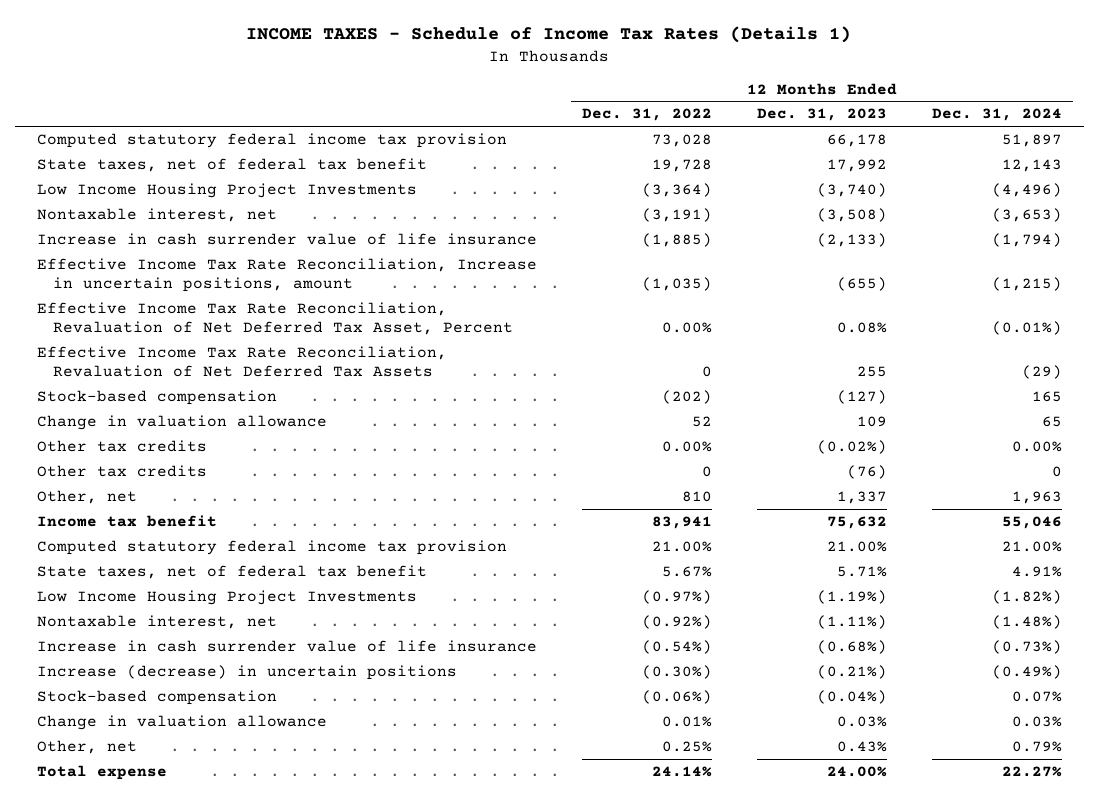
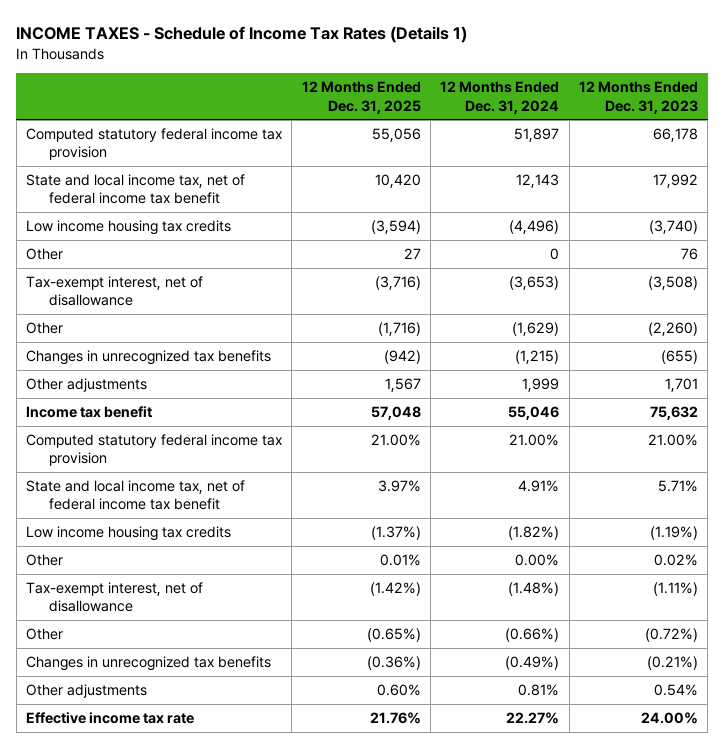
- | 12 Months Ended Dec. 31, 2022 | 12 Months Ended Dec. 31, 2023 | 12 Months Ended Dec. 31, 2024
+ | 12 Months Ended Dec. 31, 2025 | 12 Months Ended Dec. 31, 2024 | 12 Months Ended Dec. 31, 2023
- State taxes, net of federal tax benefit | 19,728 | 17,992 | 12,143
- Low Income Housing Project Investments | (3,364) | (3,740) | (4,496)
- Nontaxable interest, net | (3,191) | (3,508) | (3,653)
- Increase in cash surrender value of life insurance | (1,885) | (2,133) | (1,794)
- Effective Income Tax Rate Reconciliation, Increase in uncertain positions, amount | (1,035) | (655) | (1,215)
- Effective Income Tax Rate Reconciliation, Revaluation of Net Deferred Tax Asset, Percent | 0.00% | 0.08% | (0.01%)
- Effective Income Tax Rate Reconciliation, Revaluation of Net Deferred Tax Assets | 0 | 255 | (29)
- Stock-based compensation | (202) | (127) | 165
- Change in valuation allowance | 52 | 109 | 65
- Other tax credits | 0.00% | (0.02%) | 0.00%
- Other tax credits | 0 | (76) | 0
- Other, net | 810 | 1,337 | 1,963
+ State and local income tax, net of federal income tax benefit | 10,420 | 12,143 | 17,992
+ Low income housing tax credits | (3,594) | (4,496) | (3,740)
+ Other | 27 | 0 | 76
+ Tax-exempt interest, net of disallowance | (3,716) | (3,653) | (3,508)
+ Other | (1,716) | (1,629) | (2,260)
+ Changes in unrecognized tax benefits | (942) | (1,215) | (655)
+ Other adjustments | 1,567 | 1,999 | 1,701
- State taxes, net of federal tax benefit | 5.67% | 5.71% | 4.91%
- Low Income Housing Project Investments | (0.97%) | (1.19%) | (1.82%)
- Nontaxable interest, net | (0.92%) | (1.11%) | (1.48%)
- Increase in cash surrender value of life insurance | (0.54%) | (0.68%) | (0.73%)
- Increase (decrease) in uncertain positions | (0.30%) | (0.21%) | (0.49%)
- Stock-based compensation | (0.06%) | (0.04%) | 0.07%
- Change in valuation allowance | 0.01% | 0.03% | 0.03%
- Other, net | 0.25% | 0.43% | 0.79%
- Total expense | 24.14% | 24.00% | 22.27%
+ State and local income tax, net of federal income tax benefit | 3.97% | 4.91% | 5.71%
+ Low income housing tax credits | (1.37%) | (1.82%) | (1.19%)
+ Other | 0.01% | 0.00% | 0.02%
+ Tax-exempt interest, net of disallowance | (1.42%) | (1.48%) | (1.11%)
+ Other | (0.65%) | (0.66%) | (0.72%)
+ Changes in unrecognized tax benefits | (0.36%) | (0.49%) | (0.21%)
+ Other adjustments | 0.60% | 0.81% | 0.54%
+ Effective income tax rate | 21.76% | 22.27% | 24.00%

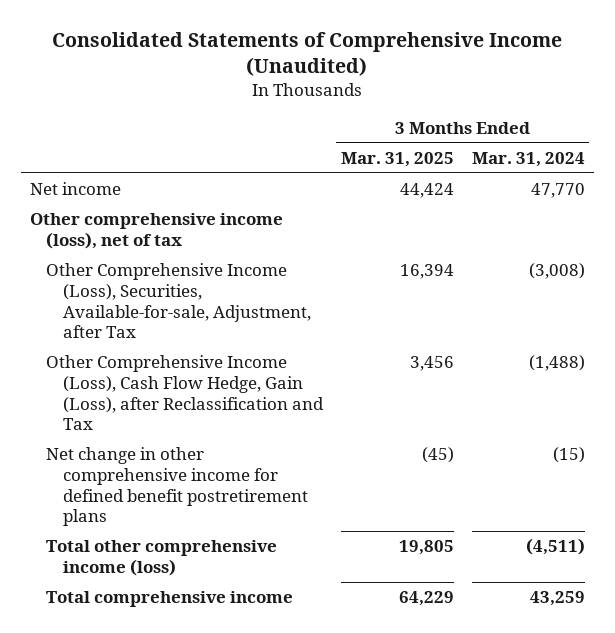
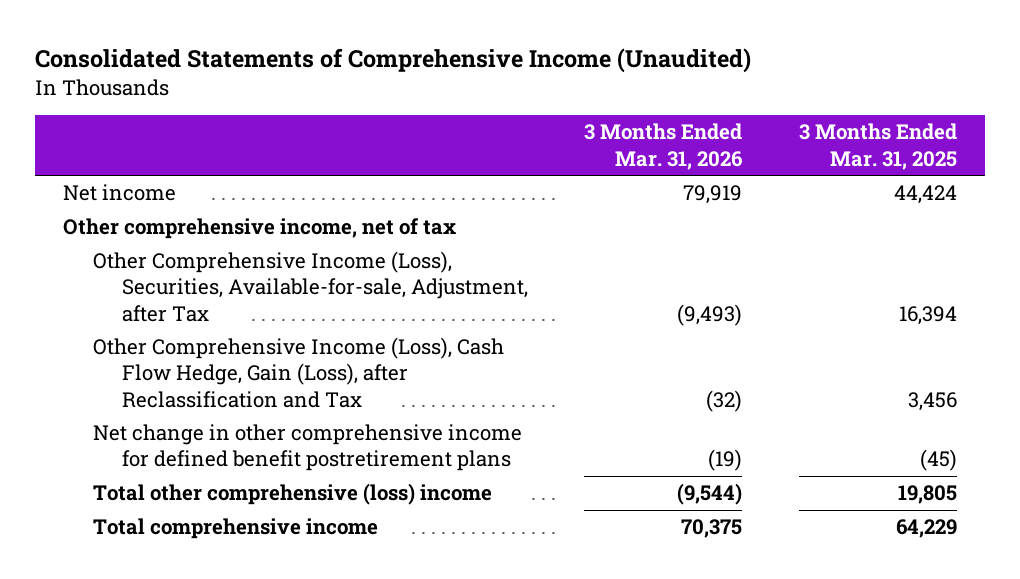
- | 3 Months Ended Mar. 31, 2025 | 3 Months Ended Mar. 31, 2024
+ | 3 Months Ended Mar. 31, 2026 | 3 Months Ended Mar. 31, 2025
- Other comprehensive income (loss), net of tax
+ Other comprehensive income, net of tax
- Total other comprehensive income (loss) | 19,805 | (4,511)
+ Total other comprehensive (loss) income | (9,544) | 19,805

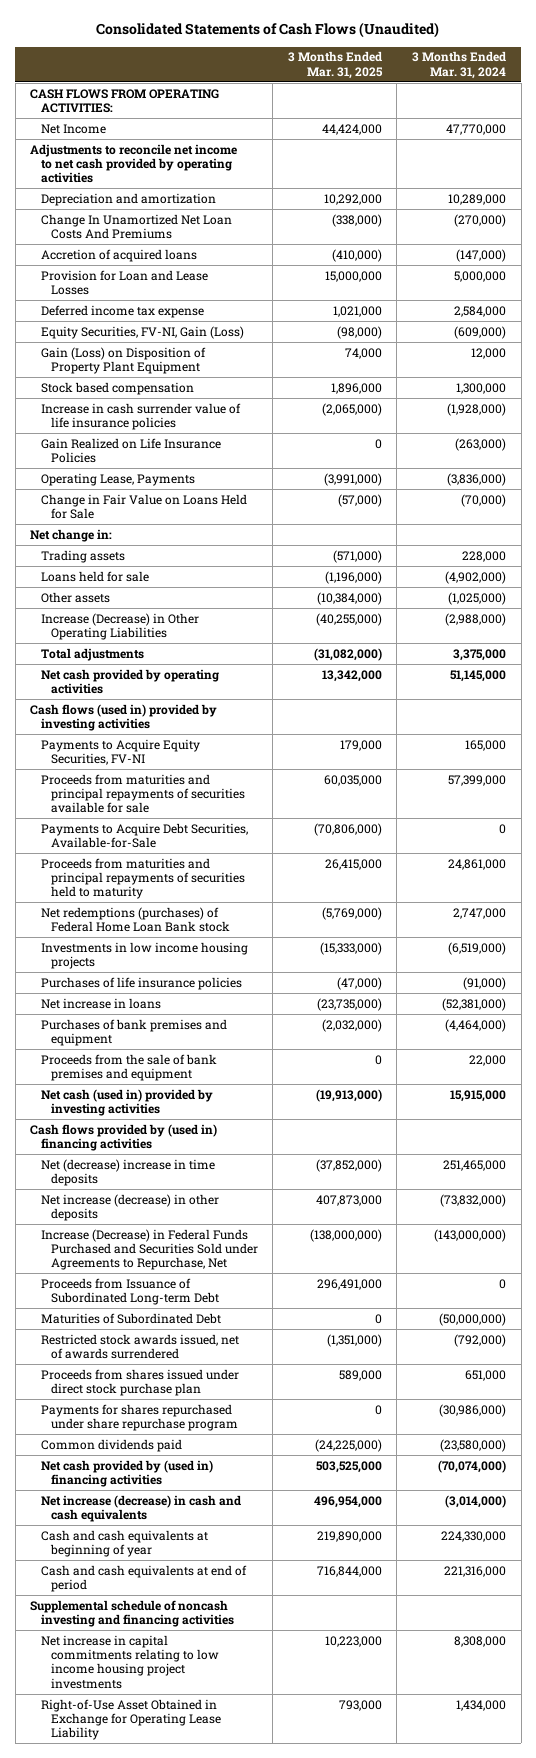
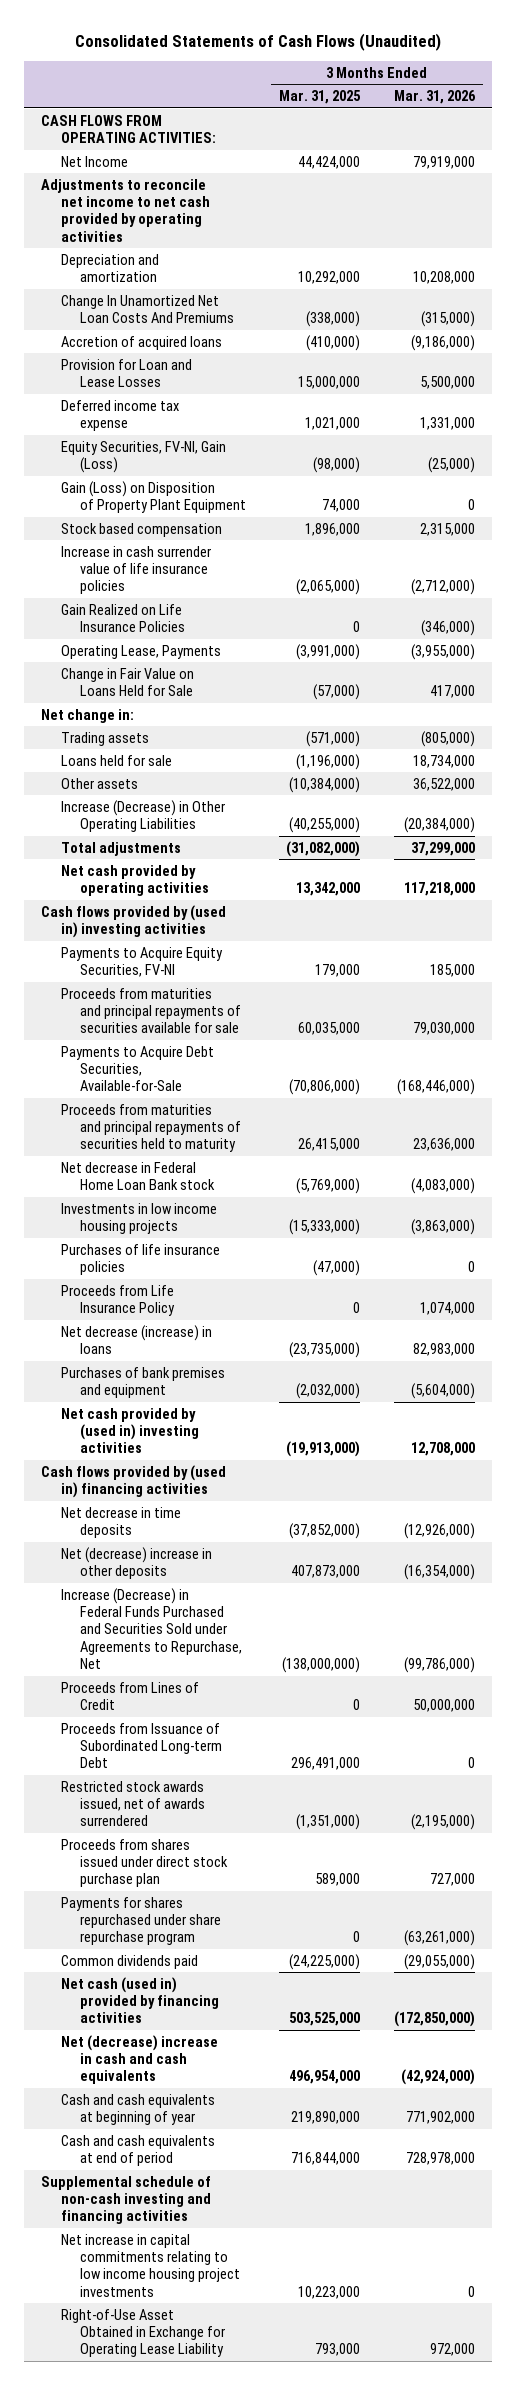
- | 3 Months Ended Mar. 31, 2025 | 3 Months Ended Mar. 31, 2024
+ | 3 Months Ended Mar. 31, 2025 | 3 Months Ended Mar. 31, 2026
- Cash flows (used in) provided by investing activities
+ Cash flows provided by (used in) investing activities
- Net redemptions (purchases) of Federal Home Loan Bank stock | (5,769,000) | 2,747,000
+ Net decrease in Federal Home Loan Bank stock | (5,769,000) | (4,083,000)
- Net increase in loans | (23,735,000) | (52,381,000)
+ Proceeds from Life Insurance Policy | 0 | 1,074,000
+ Net decrease (increase) in loans | (23,735,000) | 82,983,000
- Proceeds from the sale of bank premises and equipment | 0 | 22,000
- Net cash (used in) provided by investing activities | (19,913,000) | 15,915,000
+ Net cash provided by (used in) investing activities | (19,913,000) | 12,708,000
- Net (decrease) increase in time deposits | (37,852,000) | 251,465,000
- Net increase (decrease) in other deposits | 407,873,000 | (73,832,000)
+ Net decrease in time deposits | (37,852,000) | (12,926,000)
+ Net (decrease) increase in other deposits | 407,873,000 | (16,354,000)
+ Proceeds from Lines of Credit | 0 | 50,000,000
- Maturities of Subordinated Debt | 0 | (50,000,000)
- Net cash provided by (used in) financing activities | 503,525,000 | (70,074,000)
- Net increase (decrease) in cash and cash equivalents | 496,954,000 | (3,014,000)
+ Net cash (used in) provided by financing activities | 503,525,000 | (172,850,000)
+ Net (decrease) increase in cash and cash equivalents | 496,954,000 | (42,924,000)
- Supplemental schedule of noncash investing and financing activities
+ Supplemental schedule of non-cash investing and financing activities

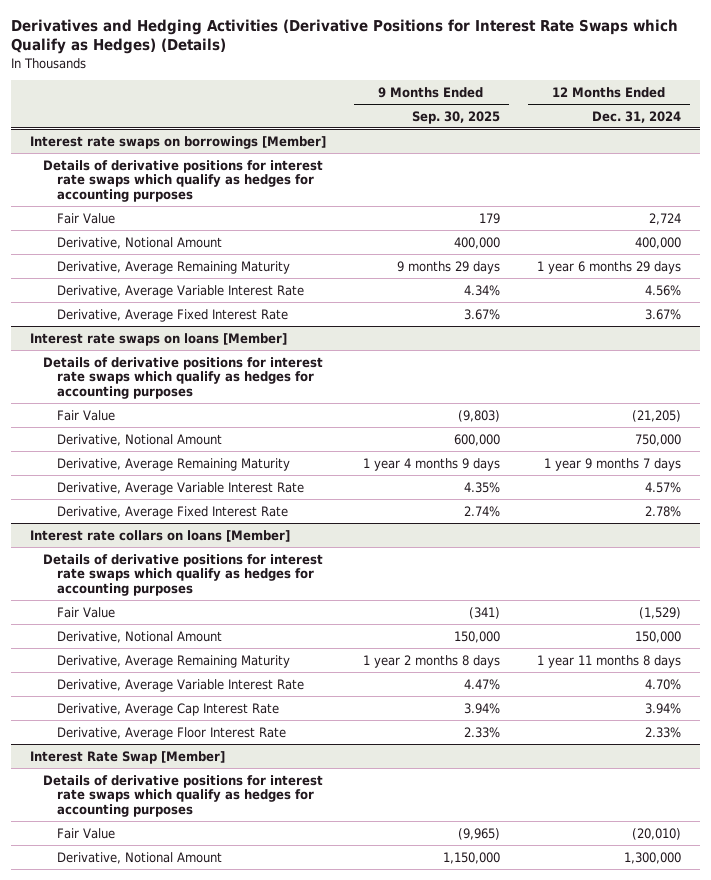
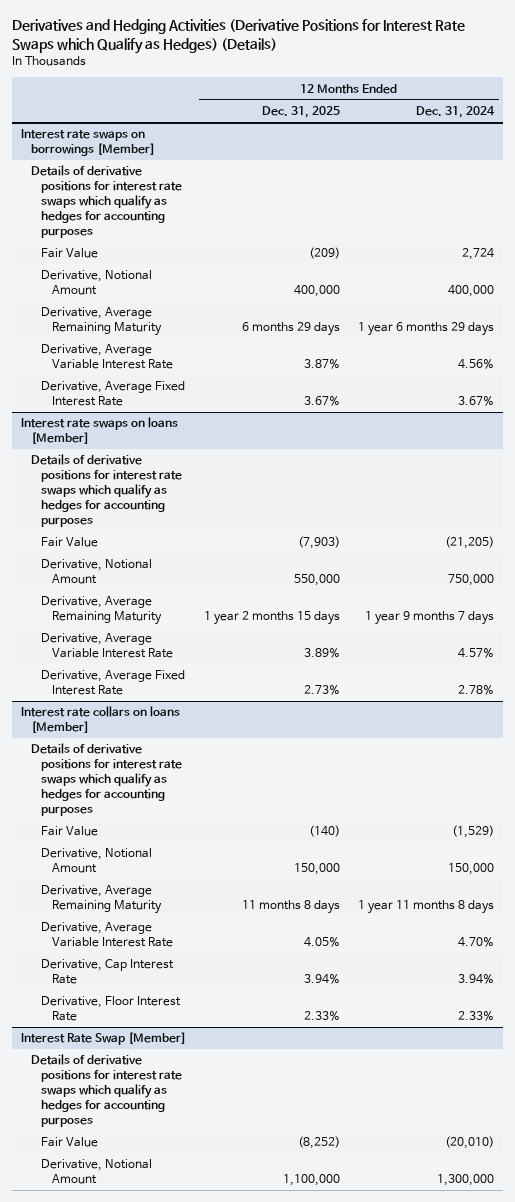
- | 9 Months Ended Sep. 30, 2025 | 12 Months Ended Dec. 31, 2024
+ | 12 Months Ended Dec. 31, 2025 | 12 Months Ended Dec. 31, 2024
@ Interest rate collars on loans [Member]
- Derivative, Average Cap Interest Rate | 3.94% | 3.94%
- Derivative, Average Floor Interest Rate | 2.33% | 2.33%
+ Derivative, Cap Interest Rate | 3.94% | 3.94%
+ Derivative, Floor Interest Rate | 2.33% | 2.33%

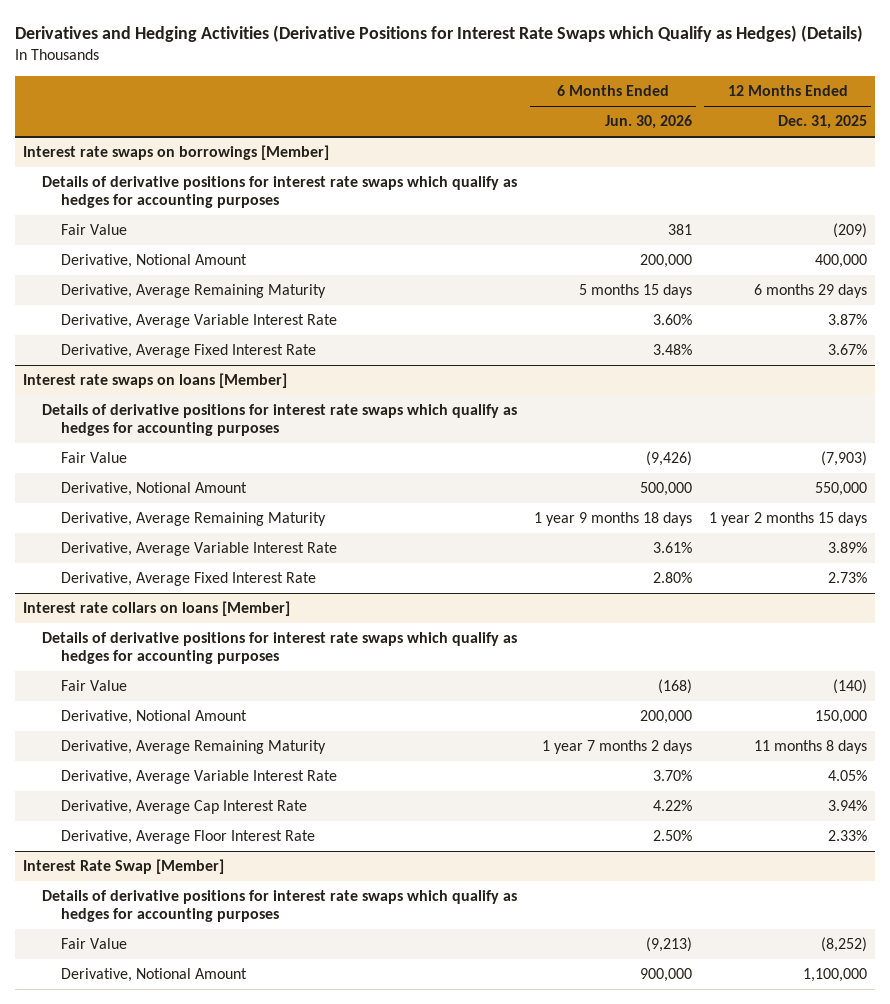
- | 12 Months Ended Dec. 31, 2025 | 12 Months Ended Dec. 31, 2024
+ | 6 Months Ended Jun. 30, 2026 | 12 Months Ended Dec. 31, 2025
@ Interest rate collars on loans [Member]
- Derivative, Cap Interest Rate | 3.94% | 3.94%
- Derivative, Floor Interest Rate | 2.33% | 2.33%
+ Derivative, Average Cap Interest Rate | 4.22% | 3.94%
+ Derivative, Average Floor Interest Rate | 2.50% | 2.33%

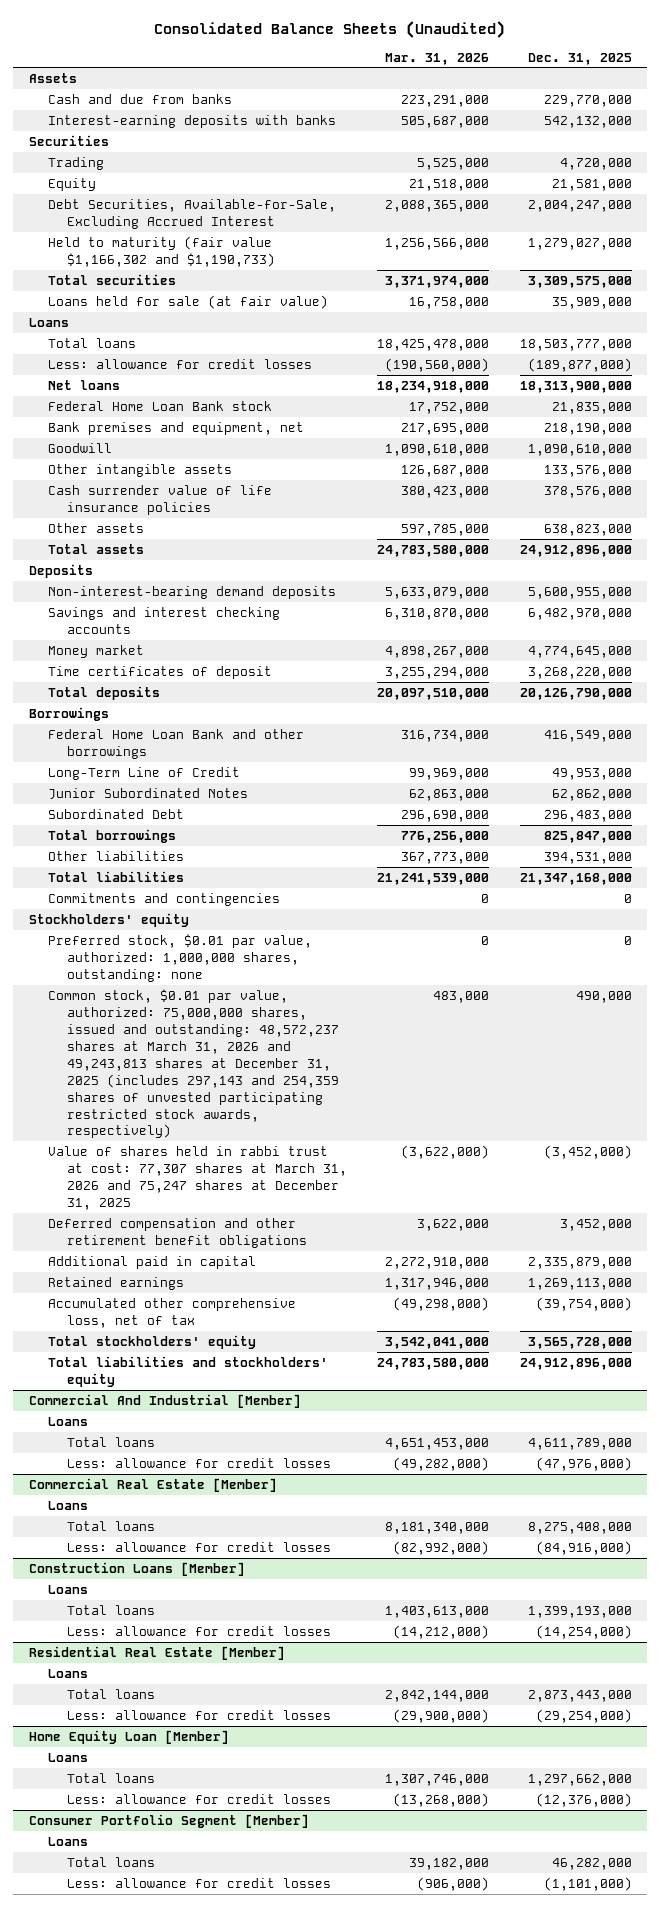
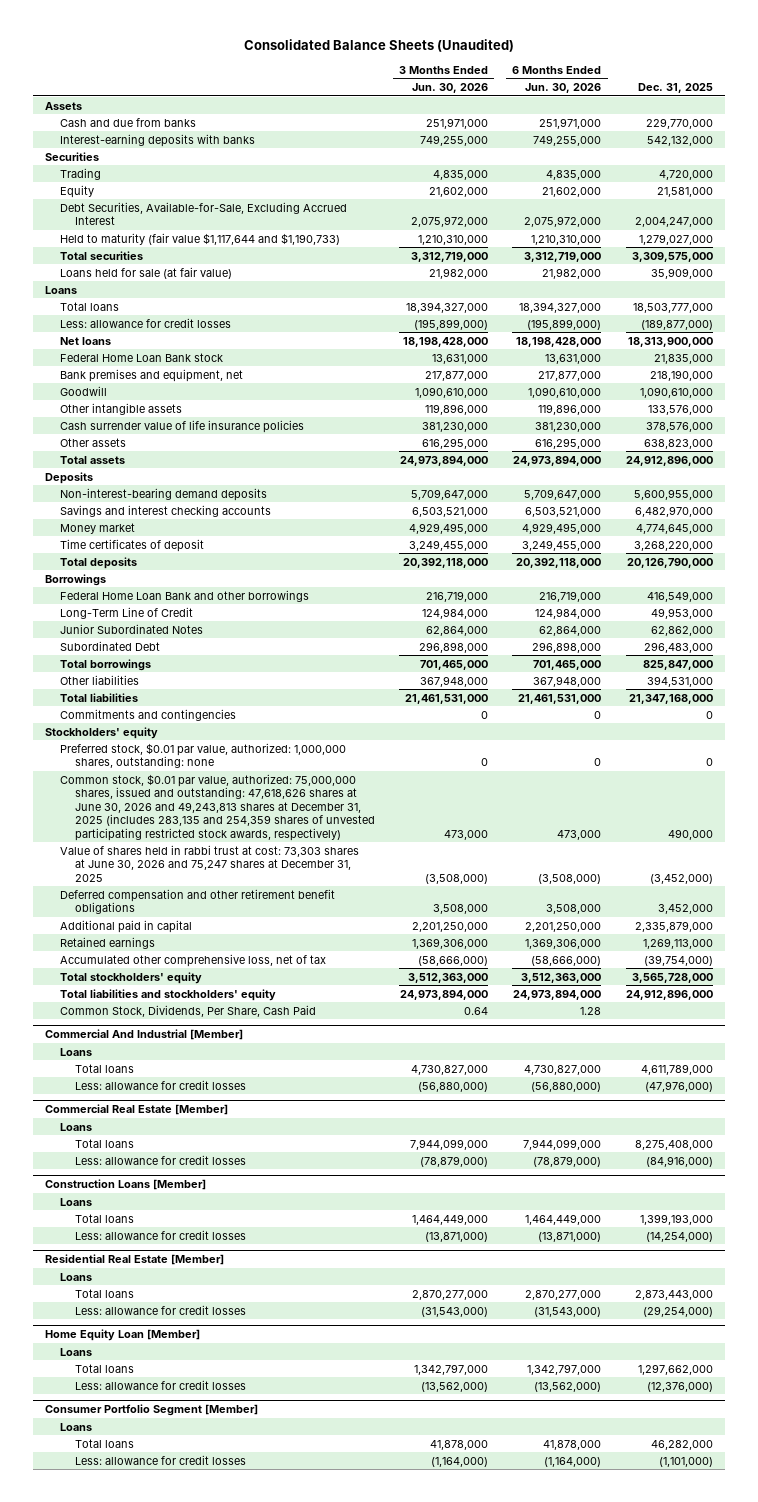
- | Mar. 31, 2026 | Dec. 31, 2025
+ | 3 Months Ended Jun. 30, 2026 | 6 Months Ended Jun. 30, 2026 | Dec. 31, 2025
- Held to maturity (fair value $1,166,302 and $1,190,733) | 1,256,566,000 | 1,279,027,000
+ Held to maturity (fair value $1,117,644 and $1,190,733) | 1,210,310,000 | 1,210,310,000 | 1,279,027,000
- Common stock, $0.01 par value, authorized: 75,000,000 shares, issued and outstanding: 48,572,237 shares at March 31, 2026 and 49,243,813 shares at December 31, 2025 (includes 297,143 and 254,359 shares of unvested participating restricted stock awards, respectively) | 483,000 | 490,000
- Value of shares held in rabbi trust at cost: 77,307 shares at March 31, 2026 and 75,247 shares at December 31, 2025 | (3,622,000) | (3,452,000)
+ Common stock, $0.01 par value, authorized: 75,000,000 shares, issued and outstanding: 47,618,626 shares at June 30, 2026 and 49,243,813 shares at December 31, 2025 (includes 283,135 and 254,359 shares of unvested participating restricted stock awards, respectively) | 473,000 | 473,000 | 490,000
+ Value of shares held in rabbi trust at cost: 73,303 shares at June 30, 2026 and 75,247 shares at December 31, 2025 | (3,508,000) | (3,508,000) | (3,452,000)
+ Common Stock, Dividends, Per Share, Cash Paid | 0.64 | 1.28 |

